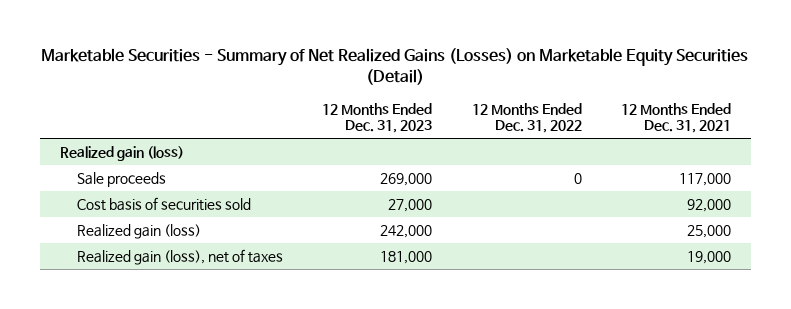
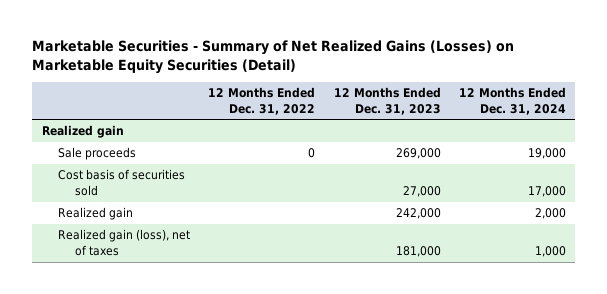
- | 12 Months Ended Dec. 31, 2023 | 12 Months Ended Dec. 31, 2022 | 12 Months Ended Dec. 31, 2021
+ | 12 Months Ended Dec. 31, 2022 | 12 Months Ended Dec. 31, 2023 | 12 Months Ended Dec. 31, 2024
- Realized gain (loss)
+ Realized gain
- Realized gain (loss) | 242,000 | | 25,000
+ Realized gain | | 242,000 | 2,000

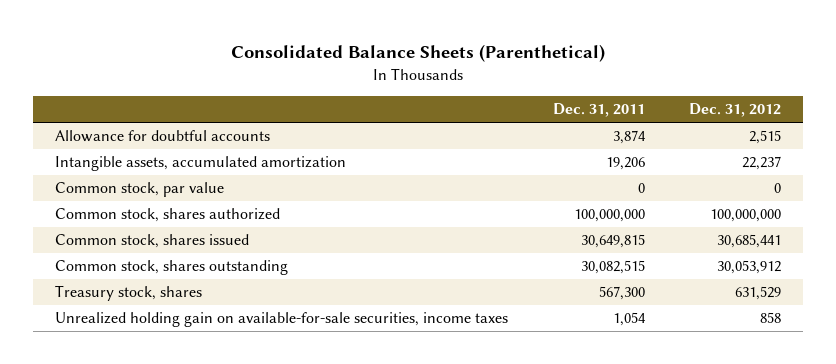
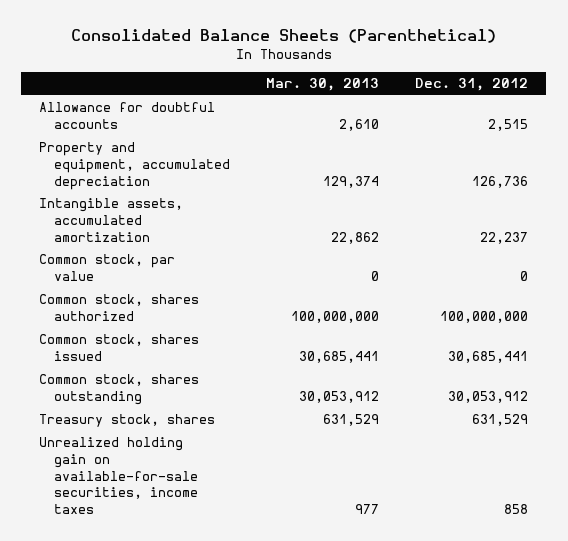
- | Dec. 31, 2011 | Dec. 31, 2012
+ | Mar. 30, 2013 | Dec. 31, 2012
+ Property and equipment, accumulated depreciation | 129,374 | 126,736

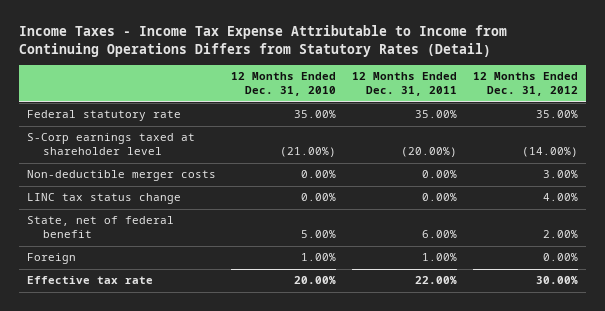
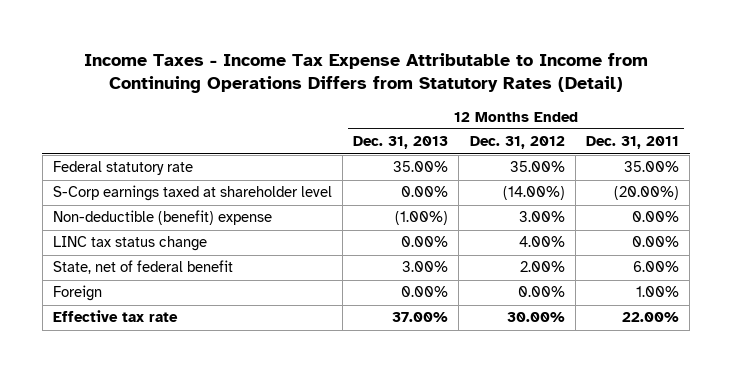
- | 12 Months Ended Dec. 31, 2010 | 12 Months Ended Dec. 31, 2011 | 12 Months Ended Dec. 31, 2012
+ | 12 Months Ended Dec. 31, 2013 | 12 Months Ended Dec. 31, 2012 | 12 Months Ended Dec. 31, 2011
- Non-deductible merger costs | 0.00% | 0.00% | 3.00%
+ Non-deductible (benefit) expense | (1.00%) | 3.00% | 0.00%

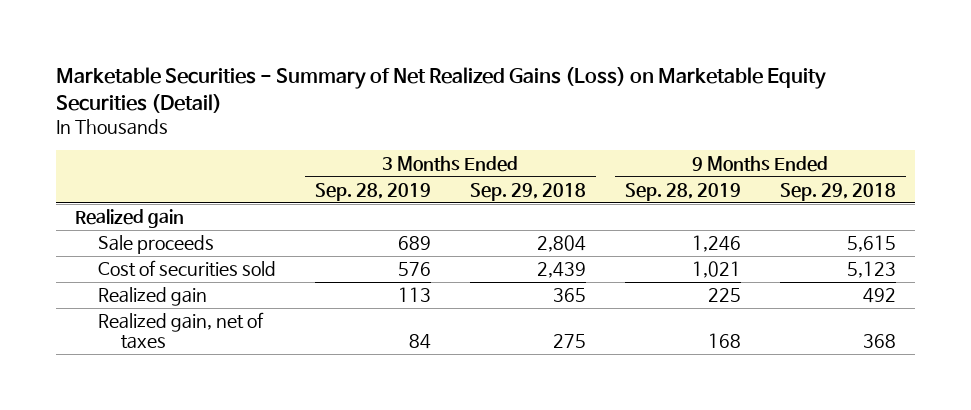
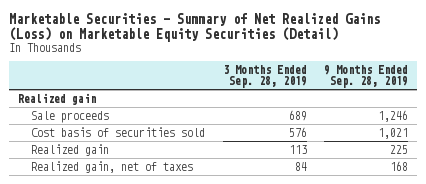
- | 3 Months Ended Sep. 28, 2019 | 3 Months Ended Sep. 29, 2018 | 9 Months Ended Sep. 28, 2019 | 9 Months Ended Sep. 29, 2018
+ | 3 Months Ended Sep. 28, 2019 | 9 Months Ended Sep. 28, 2019
- Cost of securities sold | 576 | 2,439 | 1,021 | 5,123
+ Cost basis of securities sold | 576 | 1,021

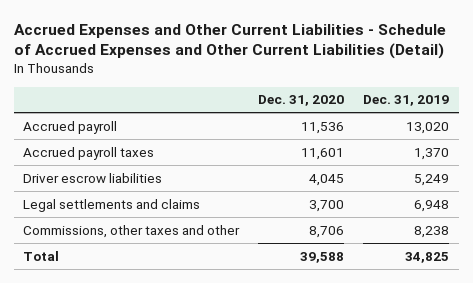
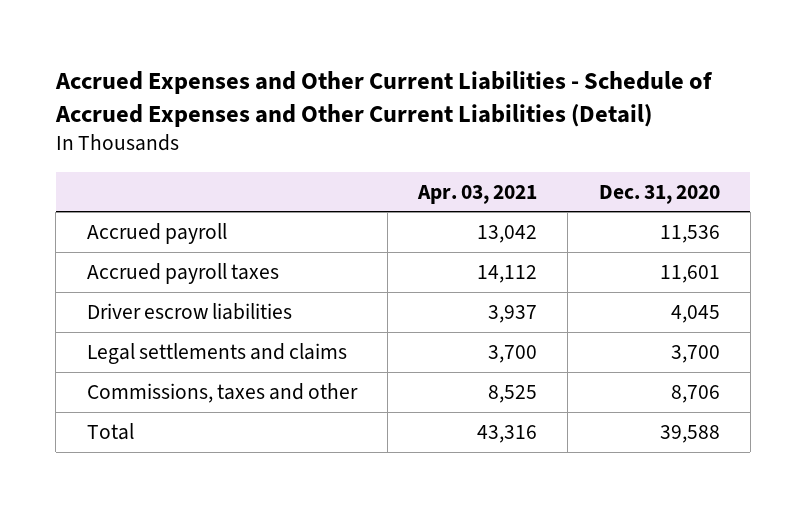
- | Dec. 31, 2020 | Dec. 31, 2019
+ | Apr. 03, 2021 | Dec. 31, 2020
- Commissions, other taxes and other | 8,706 | 8,238
+ Commissions, taxes and other | 8,525 | 8,706

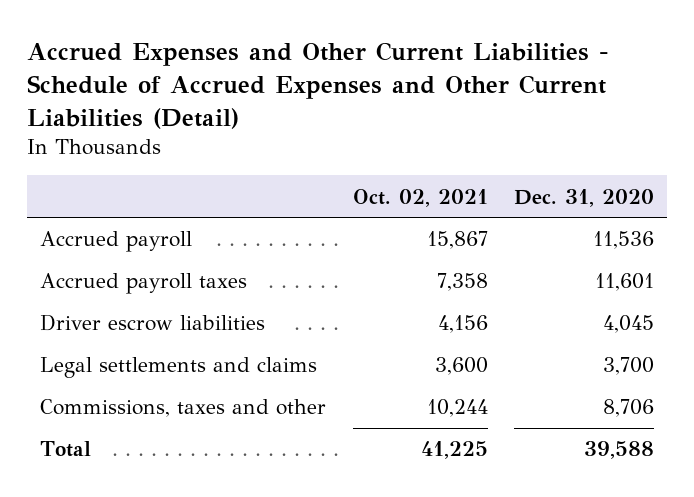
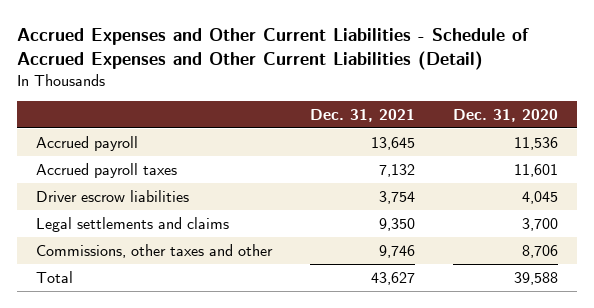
- | Oct. 02, 2021 | Dec. 31, 2020
+ | Dec. 31, 2021 | Dec. 31, 2020
- Commissions, taxes and other | 10,244 | 8,706
+ Commissions, other taxes and other | 9,746 | 8,706

